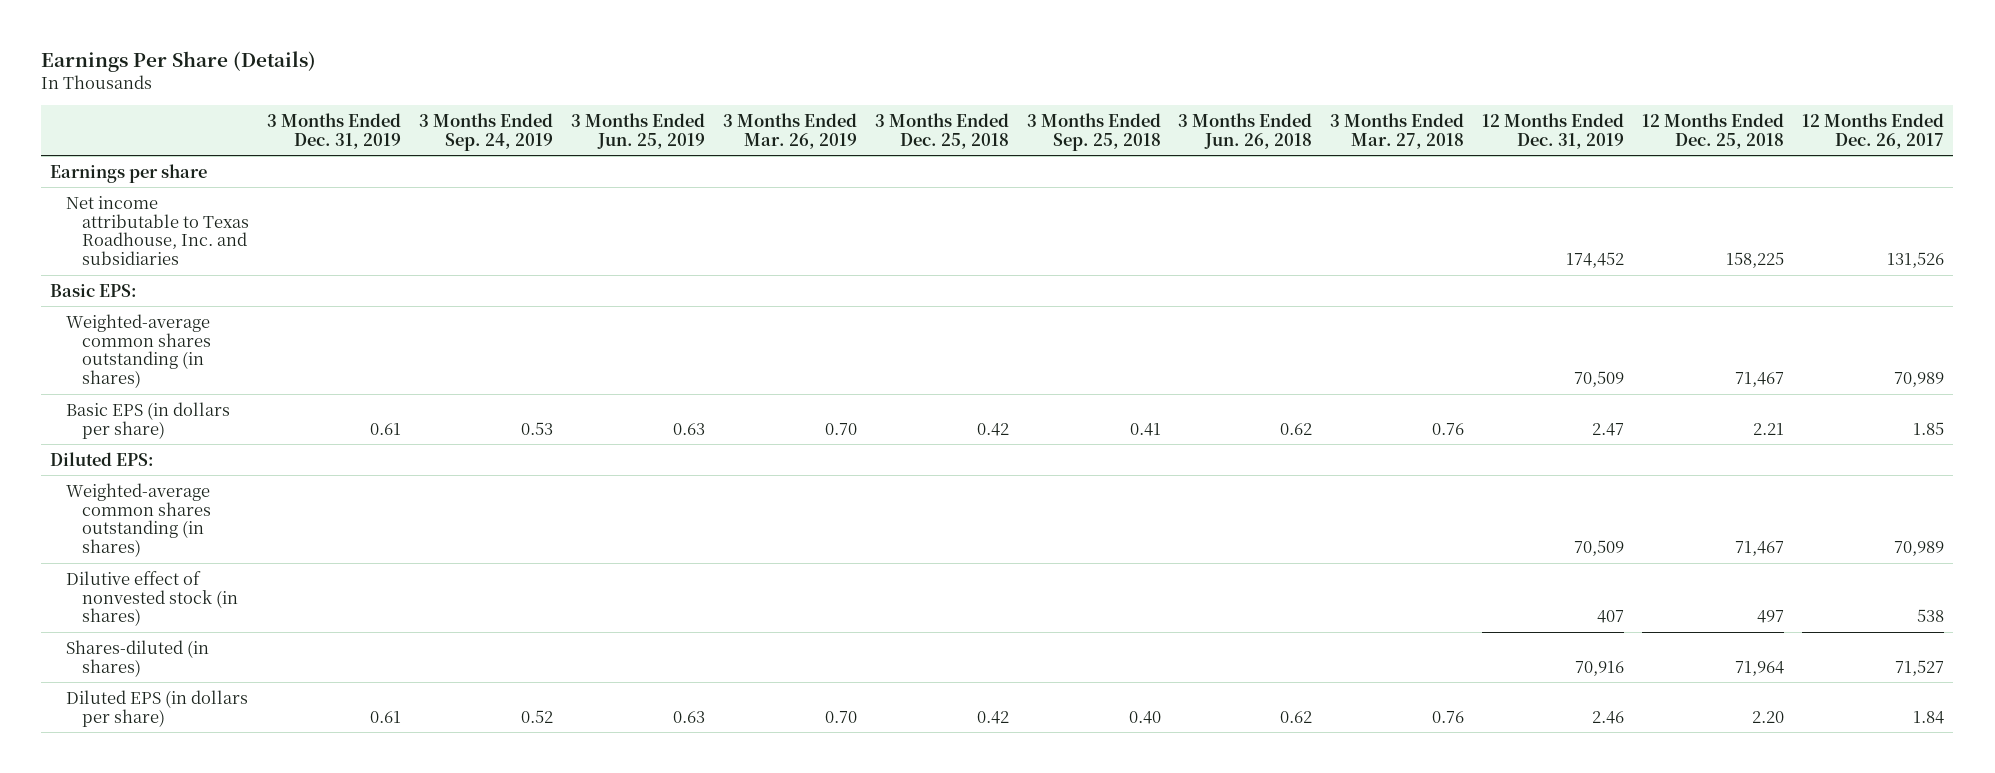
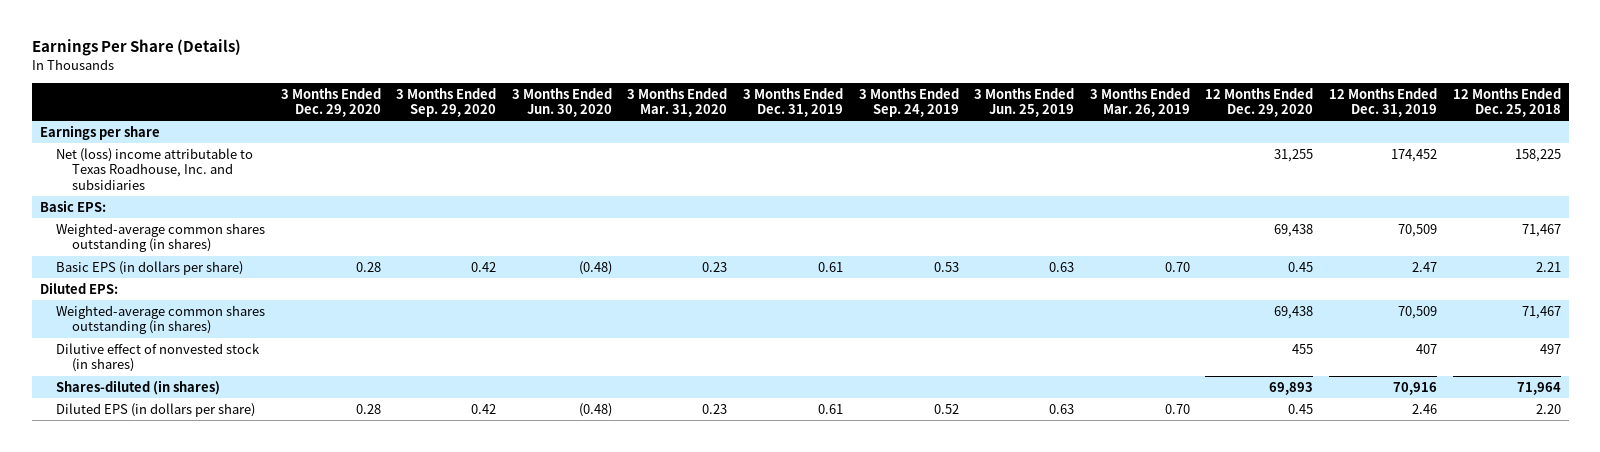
- | 3 Months Ended Dec. 31, 2019 | 3 Months Ended Sep. 24, 2019 | 3 Months Ended Jun. 25, 2019 | 3 Months Ended Mar. 26, 2019 | 3 Months Ended Dec. 25, 2018 | 3 Months Ended Sep. 25, 2018 | 3 Months Ended Jun. 26, 2018 | 3 Months Ended Mar. 27, 2018 | 12 Months Ended Dec. 31, 2019 | 12 Months Ended Dec. 25, 2018 | 12 Months Ended Dec. 26, 2017
+ | 3 Months Ended Dec. 29, 2020 | 3 Months Ended Sep. 29, 2020 | 3 Months Ended Jun. 30, 2020 | 3 Months Ended Mar. 31, 2020 | 3 Months Ended Dec. 31, 2019 | 3 Months Ended Sep. 24, 2019 | 3 Months Ended Jun. 25, 2019 | 3 Months Ended Mar. 26, 2019 | 12 Months Ended Dec. 29, 2020 | 12 Months Ended Dec. 31, 2019 | 12 Months Ended Dec. 25, 2018
- Net income attributable to Texas Roadhouse, Inc. and subsidiaries | | | | | | | | | 174,452 | 158,225 | 131,526
+ Net (loss) income attributable to Texas Roadhouse, Inc. and subsidiaries | | | | | | | | | 31,255 | 174,452 | 158,225

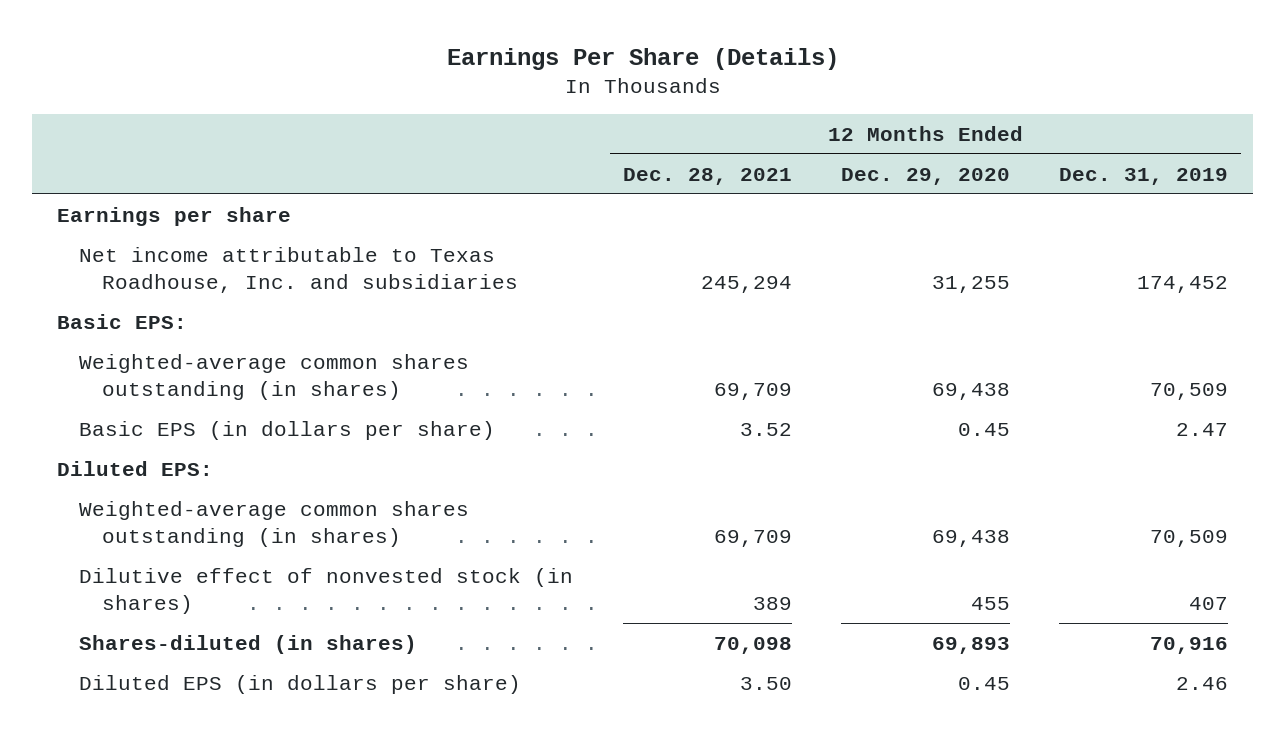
- | 3 Months Ended Dec. 29, 2020 | 3 Months Ended Sep. 29, 2020 | 3 Months Ended Jun. 30, 2020 | 3 Months Ended Mar. 31, 2020 | 3 Months Ended Dec. 31, 2019 | 3 Months Ended Sep. 24, 2019 | 3 Months Ended Jun. 25, 2019 | 3 Months Ended Mar. 26, 2019 | 12 Months Ended Dec. 29, 2020 | 12 Months Ended Dec. 31, 2019 | 12 Months Ended Dec. 25, 2018
+ | 12 Months Ended Dec. 28, 2021 | 12 Months Ended Dec. 29, 2020 | 12 Months Ended Dec. 31, 2019
- Net (loss) income attributable to Texas Roadhouse, Inc. and subsidiaries | | | | | | | | | 31,255 | 174,452 | 158,225
+ Net income attributable to Texas Roadhouse, Inc. and subsidiaries | 245,294 | 31,255 | 174,452

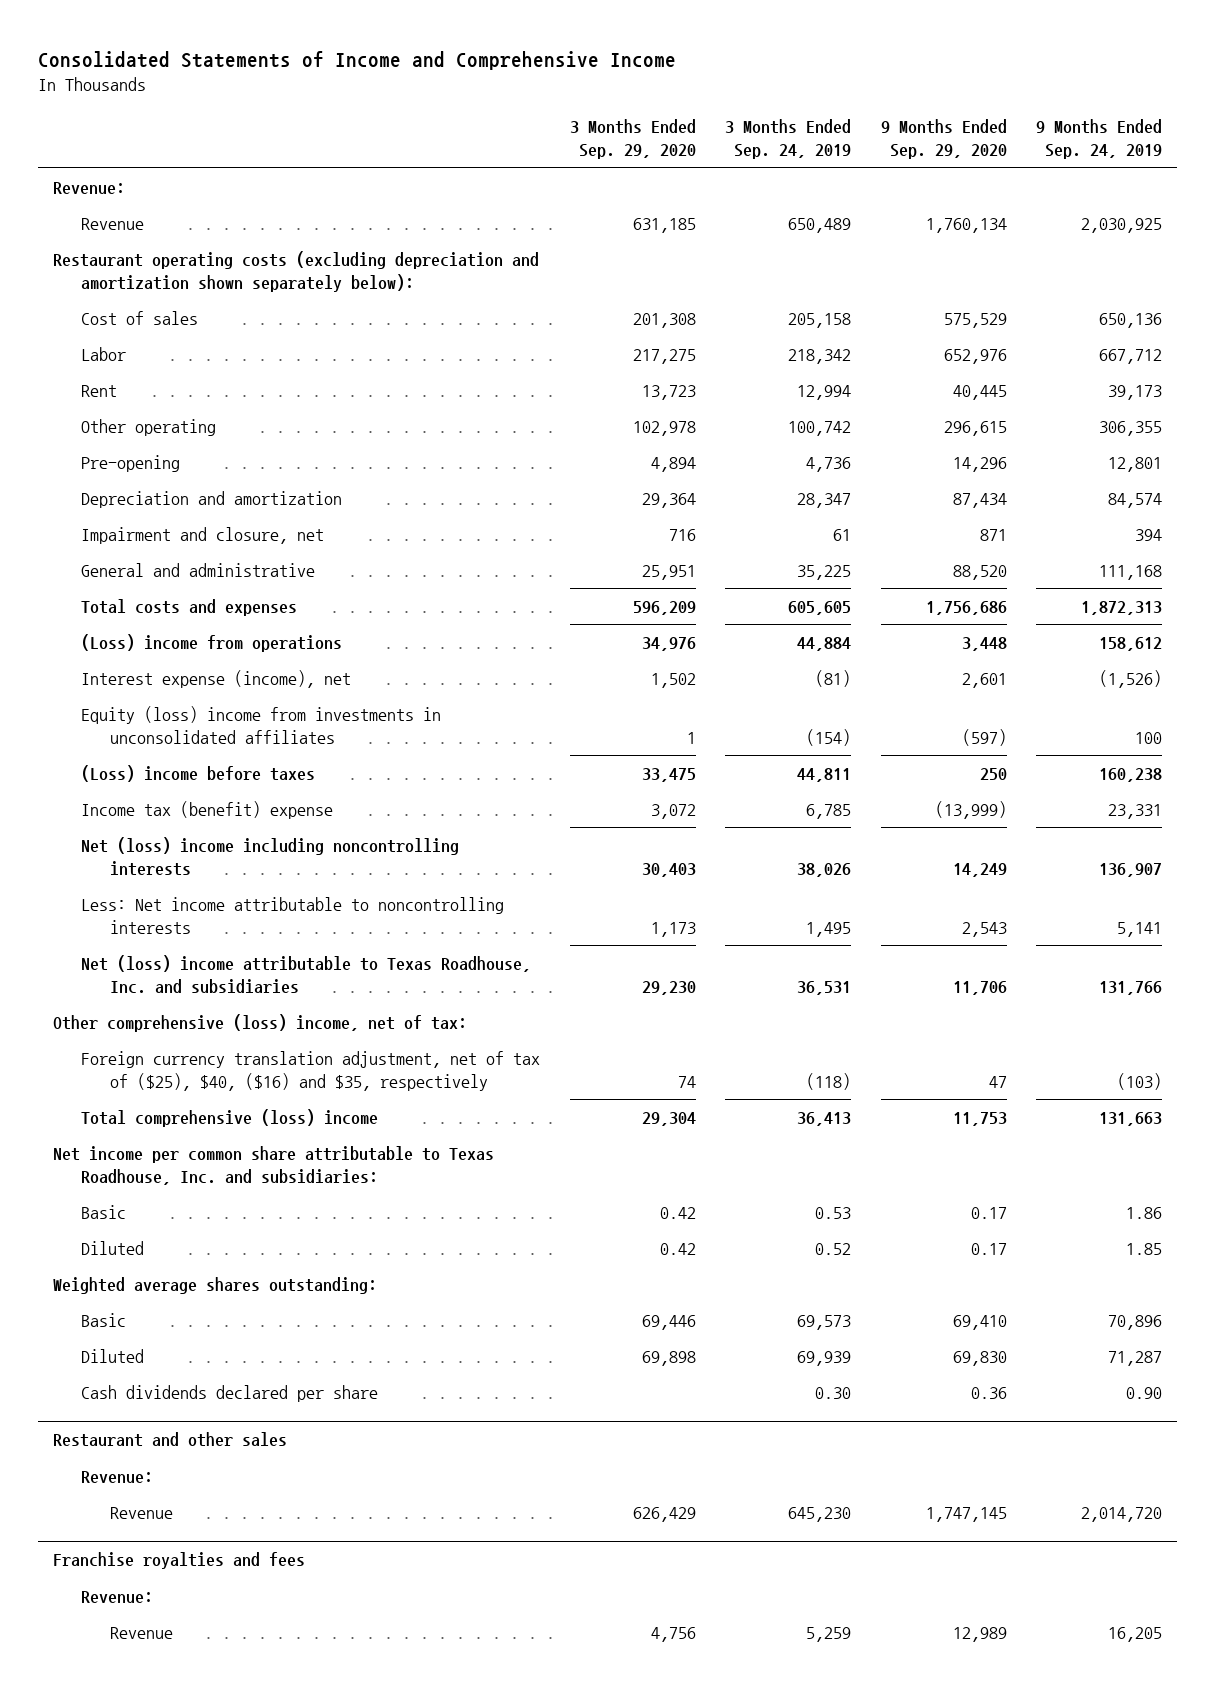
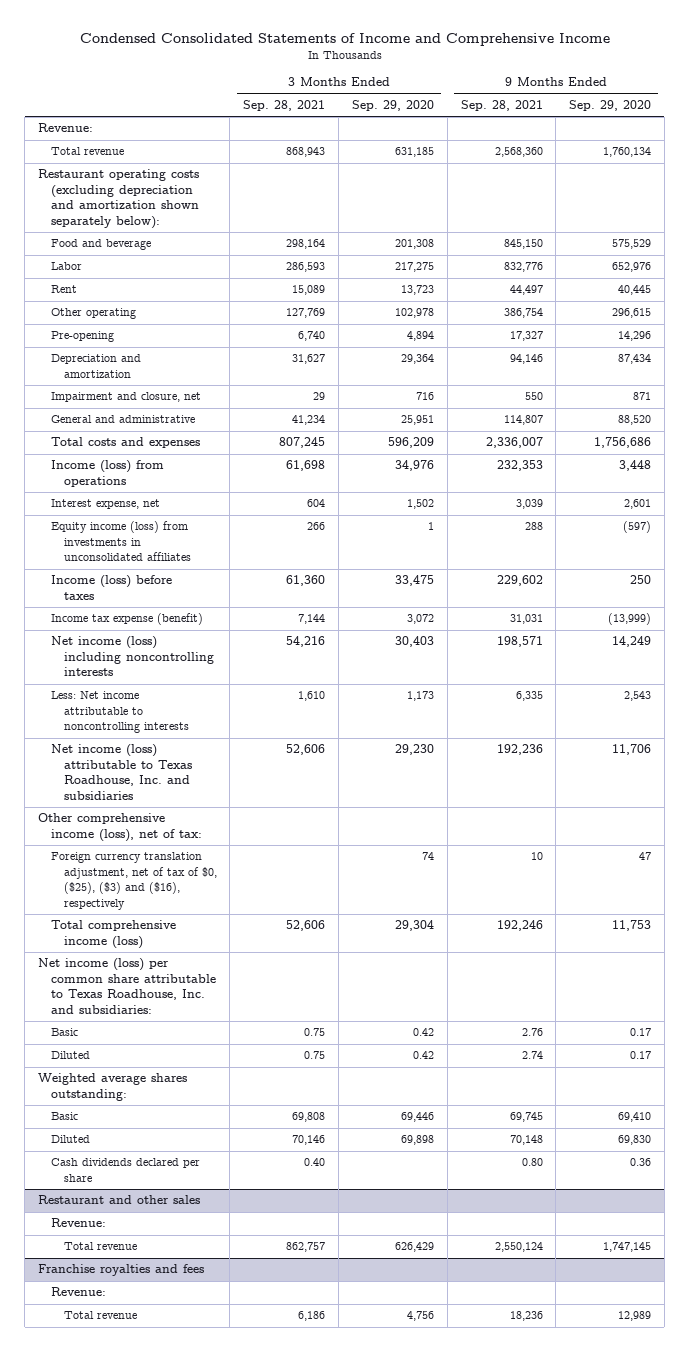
- Consolidated Statements of Income and Comprehensive Income
+ Condensed Consolidated Statements of Income and Comprehensive Income
- | 3 Months Ended Sep. 29, 2020 | 3 Months Ended Sep. 24, 2019 | 9 Months Ended Sep. 29, 2020 | 9 Months Ended Sep. 24, 2019
+ | 3 Months Ended Sep. 28, 2021 | 3 Months Ended Sep. 29, 2020 | 9 Months Ended Sep. 28, 2021 | 9 Months Ended Sep. 29, 2020
- Revenue | 631,185 | 650,489 | 1,760,134 | 2,030,925
+ Total revenue | 868,943 | 631,185 | 2,568,360 | 1,760,134
- Cost of sales | 201,308 | 205,158 | 575,529 | 650,136
+ Food and beverage | 298,164 | 201,308 | 845,150 | 575,529
- (Loss) income from operations | 34,976 | 44,884 | 3,448 | 158,612
- Interest expense (income), net | 1,502 | (81) | 2,601 | (1,526)
- Equity (loss) income from investments in unconsolidated affiliates | 1 | (154) | (597) | 100
- (Loss) income before taxes | 33,475 | 44,811 | 250 | 160,238
- Income tax (benefit) expense | 3,072 | 6,785 | (13,999) | 23,331
- Net (loss) income including noncontrolling interests | 30,403 | 38,026 | 14,249 | 136,907
+ Income (loss) from operations | 61,698 | 34,976 | 232,353 | 3,448
+ Interest expense, net | 604 | 1,502 | 3,039 | 2,601
+ Equity income (loss) from investments in unconsolidated affiliates | 266 | 1 | 288 | (597)
+ Income (loss) before taxes | 61,360 | 33,475 | 229,602 | 250
+ Income tax expense (benefit) | 7,144 | 3,072 | 31,031 | (13,999)
+ Net income (loss) including noncontrolling interests | 54,216 | 30,403 | 198,571 | 14,249
- Net (loss) income attributable to Texas Roadhouse, Inc. and subsidiaries | 29,230 | 36,531 | 11,706 | 131,766
- Other comprehensive (loss) income, net of tax:
- Foreign currency translation adjustment, net of tax of ($25), $40, ($16) and $35, respectively | 74 | (118) | 47 | (103)
- Total comprehensive (loss) income | 29,304 | 36,413 | 11,753 | 131,663
- Net income per common share attributable to Texas Roadhouse, Inc. and subsidiaries:
+ Net income (loss) attributable to Texas Roadhouse, Inc. and subsidiaries | 52,606 | 29,230 | 192,236 | 11,706
+ Other comprehensive income (loss), net of tax:
+ Foreign currency translation adjustment, net of tax of $0, ($25), ($3) and ($16), respectively | | 74 | 10 | 47
+ Total comprehensive income (loss) | 52,606 | 29,304 | 192,246 | 11,753
+ Net income (loss) per common share attributable to Texas Roadhouse, Inc. and subsidiaries:
@ Restaurant and other sales
- Revenue | 626,429 | 645,230 | 1,747,145 | 2,014,720
+ Total revenue | 862,757 | 626,429 | 2,550,124 | 1,747,145
@ Franchise royalties and fees
- Revenue | 4,756 | 5,259 | 12,989 | 16,205
+ Total revenue | 6,186 | 4,756 | 18,236 | 12,989

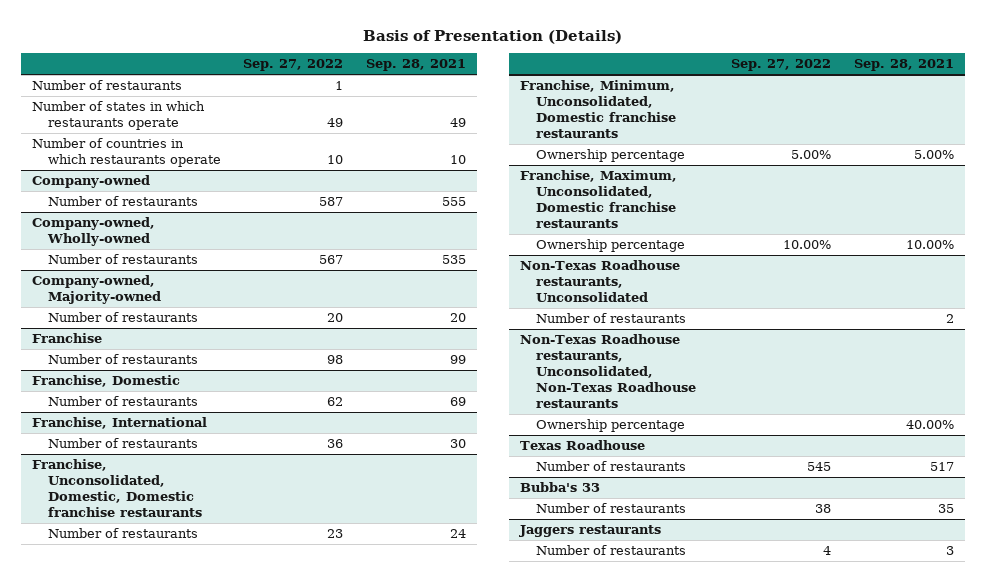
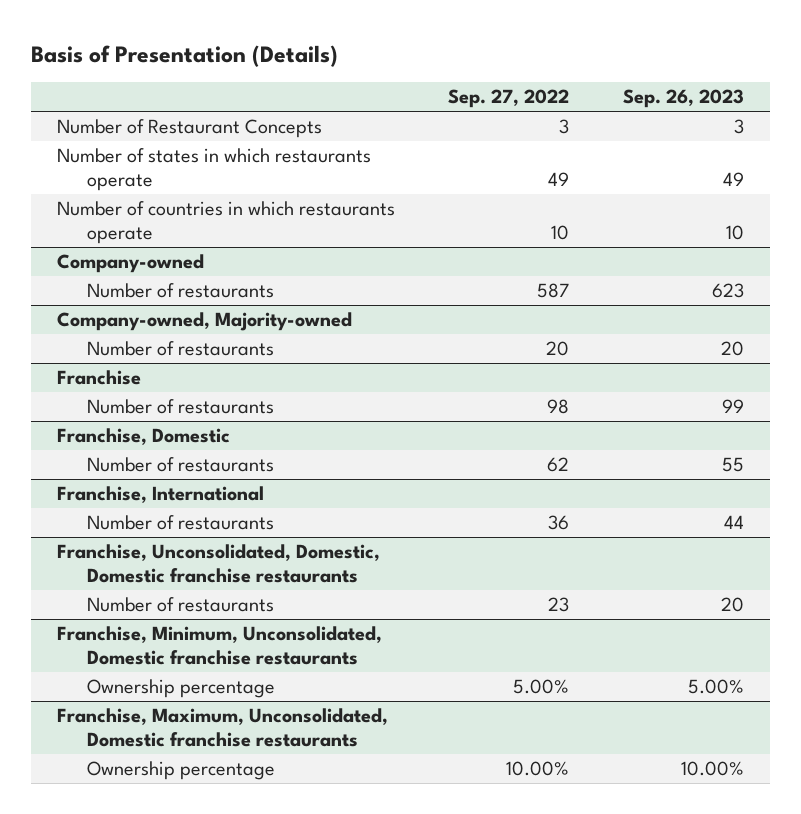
- | Sep. 27, 2022 | Sep. 28, 2021
+ | Sep. 27, 2022 | Sep. 26, 2023
- Number of restaurants | 1 |
+ Number of Restaurant Concepts | 3 | 3
- Company-owned, Wholly-owned
- Number of restaurants | 567 | 535
- Non-Texas Roadhouse restaurants, Unconsolidated
- Number of restaurants | | 2
- Non-Texas Roadhouse restaurants, Unconsolidated, Non-Texas Roadhouse restaurants
- Ownership percentage | | 40.00%
- Texas Roadhouse
- Number of restaurants | 545 | 517
- Bubba's 33
- Number of restaurants | 38 | 35
- Jaggers restaurants
- Number of restaurants | 4 | 3

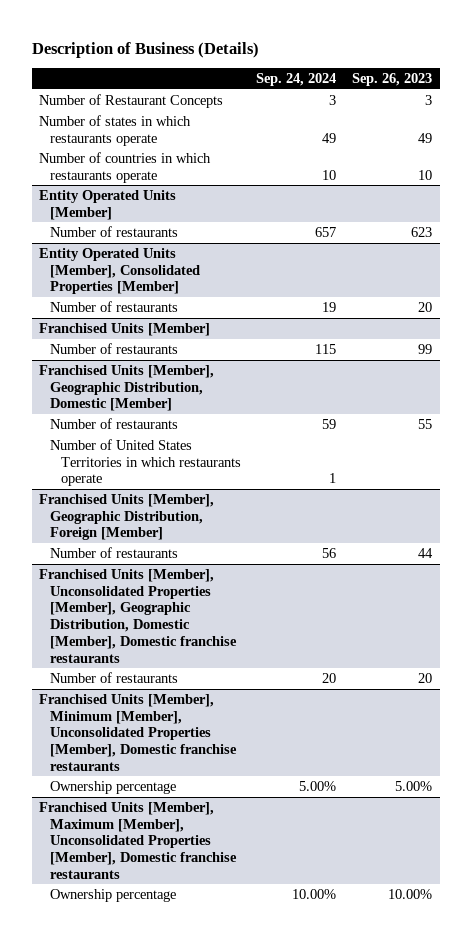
- Basis of Presentation (Details)
+ Description of Business (Details)
- | Sep. 27, 2022 | Sep. 26, 2023
+ | Sep. 24, 2024 | Sep. 26, 2023
- Company-owned
+ Entity Operated Units [Member]
- Company-owned, Majority-owned
+ Entity Operated Units [Member], Consolidated Properties [Member]
- Franchise
+ Franchised Units [Member]
- Franchise, Domestic
+ Franchised Units [Member], Geographic Distribution, Domestic [Member]
- Franchise, International
+ Number of United States Territories in which restaurants operate | 1 |
+ Franchised Units [Member], Geographic Distribution, Foreign [Member]
- Franchise, Unconsolidated, Domestic, Domestic franchise restaurants
+ Franchised Units [Member], Unconsolidated Properties [Member], Geographic Distribution, Domestic [Member], Domestic franchise restaurants
- Franchise, Minimum, Unconsolidated, Domestic franchise restaurants
+ Franchised Units [Member], Minimum [Member], Unconsolidated Properties [Member], Domestic franchise restaurants
- Franchise, Maximum, Unconsolidated, Domestic franchise restaurants
+ Franchised Units [Member], Maximum [Member], Unconsolidated Properties [Member], Domestic franchise restaurants

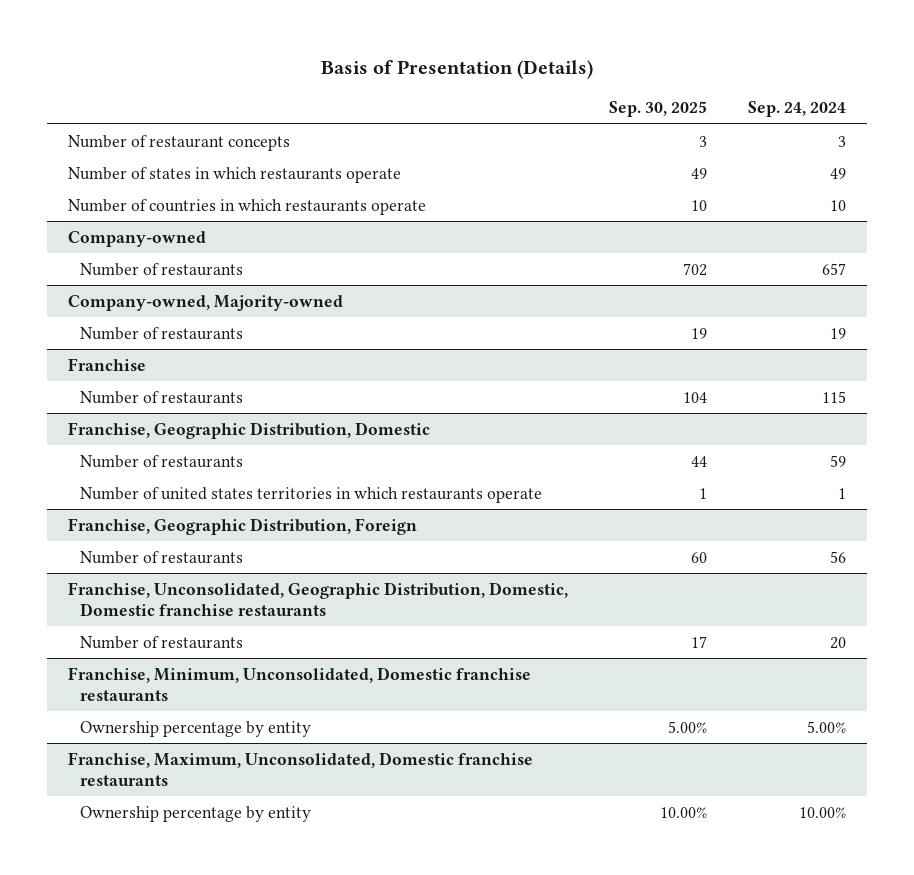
- Description of Business (Details)
+ Basis of Presentation (Details)
- | Sep. 24, 2024 | Sep. 26, 2023
+ | Sep. 30, 2025 | Sep. 24, 2024
- Number of Restaurant Concepts | 3 | 3
+ Number of restaurant concepts | 3 | 3
- Entity Operated Units [Member]
+ Company-owned
- Entity Operated Units [Member], Consolidated Properties [Member]
+ Company-owned, Majority-owned
- Franchised Units [Member]
+ Franchise
- Franchised Units [Member], Geographic Distribution, Domestic [Member]
+ Franchise, Geographic Distribution, Domestic
- Number of United States Territories in which restaurants operate | 1 |
- Franchised Units [Member], Geographic Distribution, Foreign [Member]
+ Number of united states territories in which restaurants operate | 1 | 1
+ Franchise, Geographic Distribution, Foreign
- Franchised Units [Member], Unconsolidated Properties [Member], Geographic Distribution, Domestic [Member], Domestic franchise restaurants
+ Franchise, Unconsolidated, Geographic Distribution, Domestic, Domestic franchise restaurants
- Franchised Units [Member], Minimum [Member], Unconsolidated Properties [Member], Domestic franchise restaurants
- Ownership percentage | 5.00% | 5.00%
- Franchised Units [Member], Maximum [Member], Unconsolidated Properties [Member], Domestic franchise restaurants
- Ownership percentage | 10.00% | 10.00%
+ Franchise, Minimum, Unconsolidated, Domestic franchise restaurants
+ Ownership percentage by entity | 5.00% | 5.00%
+ Franchise, Maximum, Unconsolidated, Domestic franchise restaurants
+ Ownership percentage by entity | 10.00% | 10.00%

